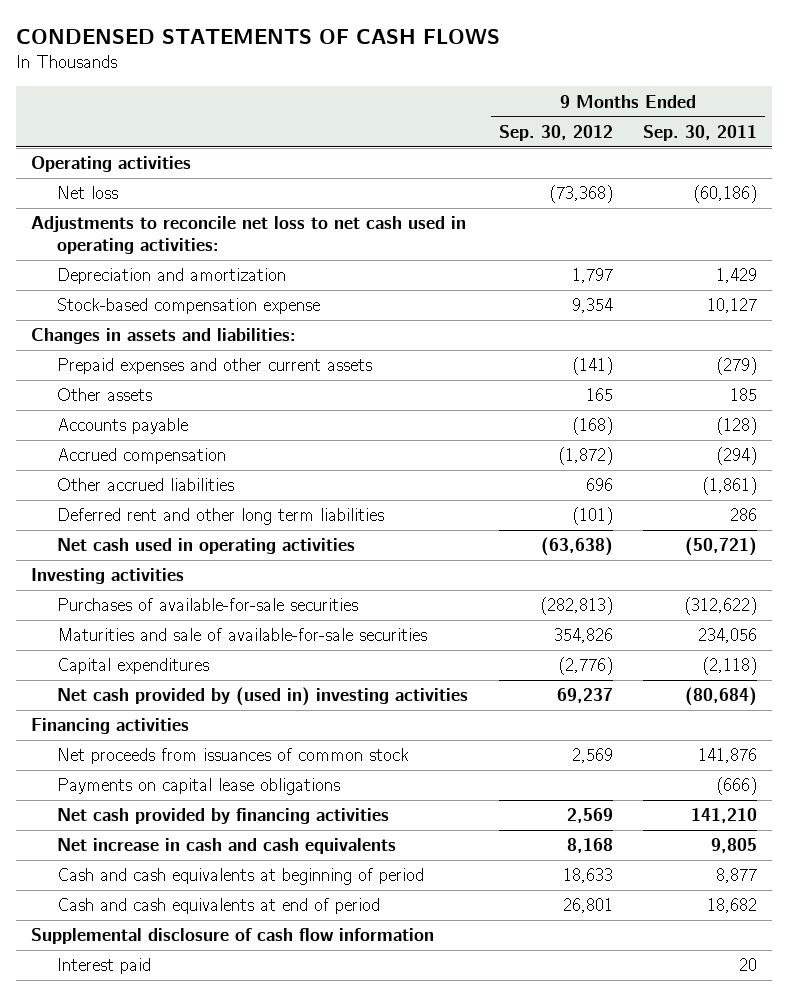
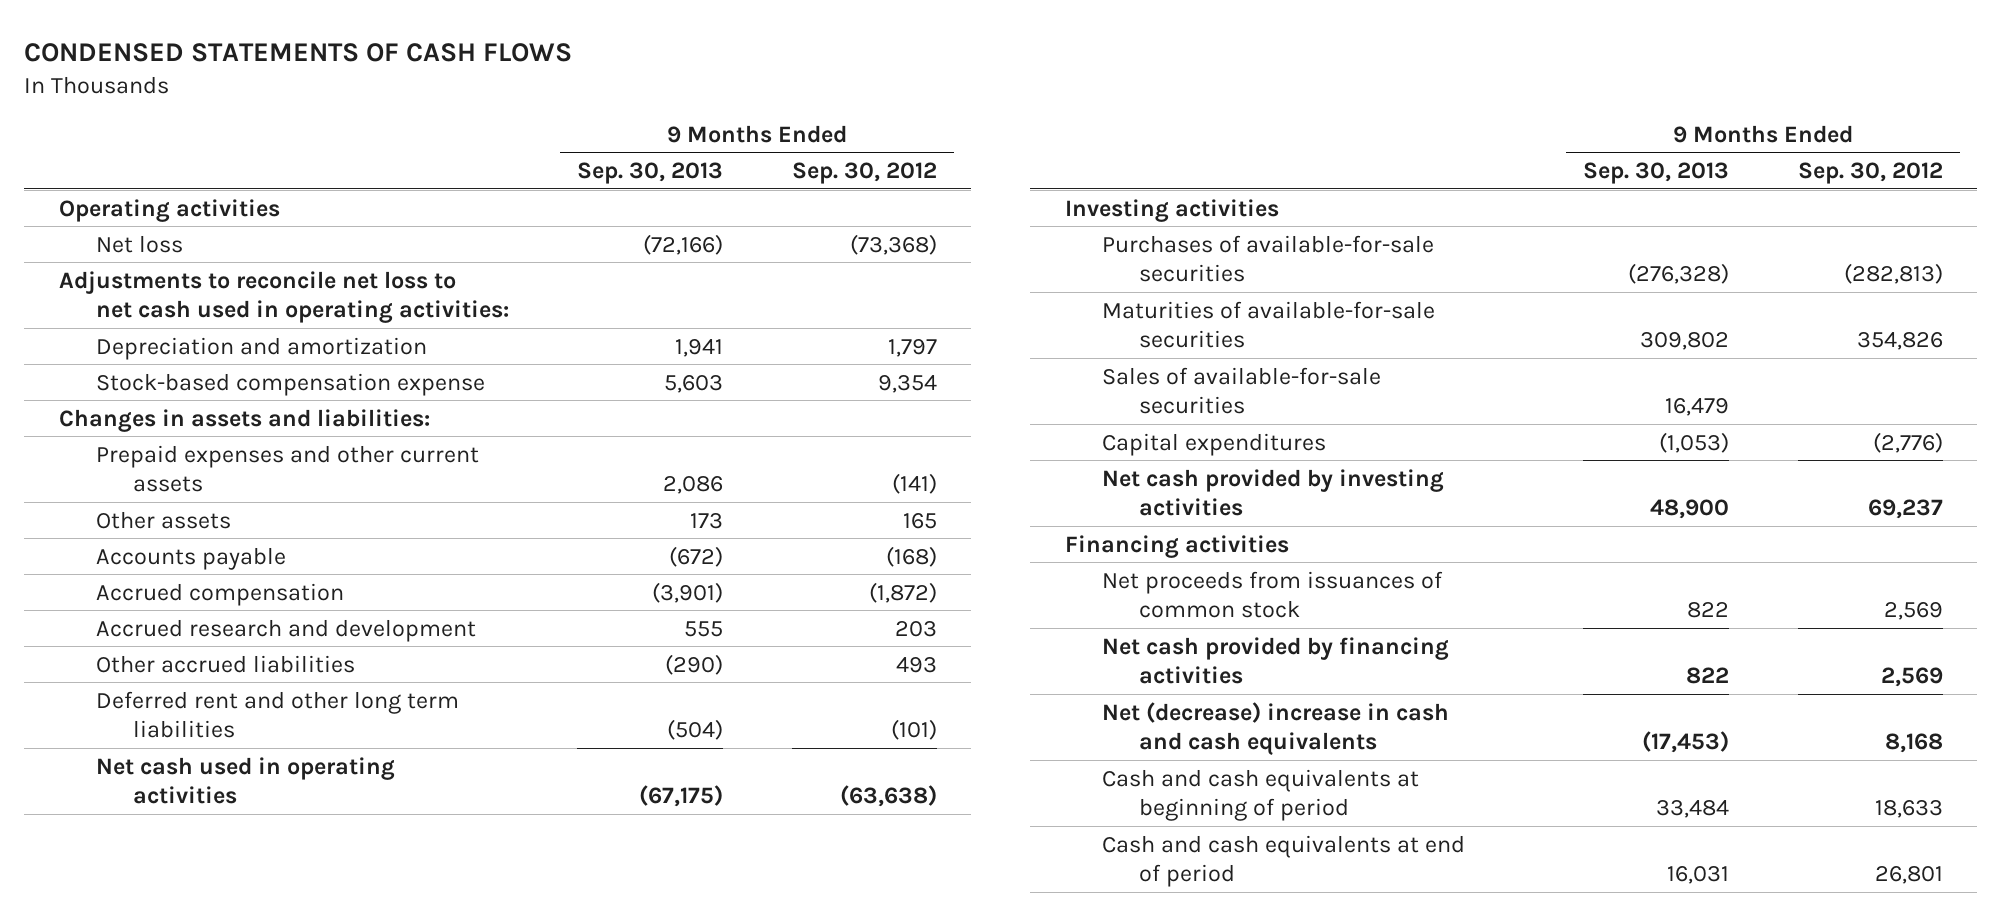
- | 9 Months Ended Sep. 30, 2012 | 9 Months Ended Sep. 30, 2011
+ | 9 Months Ended Sep. 30, 2013 | 9 Months Ended Sep. 30, 2012
- Other accrued liabilities | 696 | (1,861)
+ Accrued research and development | 555 | 203
+ Other accrued liabilities | (290) | 493
- Maturities and sale of available-for-sale securities | 354,826 | 234,056
+ Maturities of available-for-sale securities | 309,802 | 354,826
+ Sales of available-for-sale securities | 16,479 |
- Net cash provided by (used in) investing activities | 69,237 | (80,684)
+ Net cash provided by investing activities | 48,900 | 69,237
- Payments on capital lease obligations | | (666)
- Net increase in cash and cash equivalents | 8,168 | 9,805
+ Net (decrease) increase in cash and cash equivalents | (17,453) | 8,168
- Supplemental disclosure of cash flow information
- Interest paid | | 20

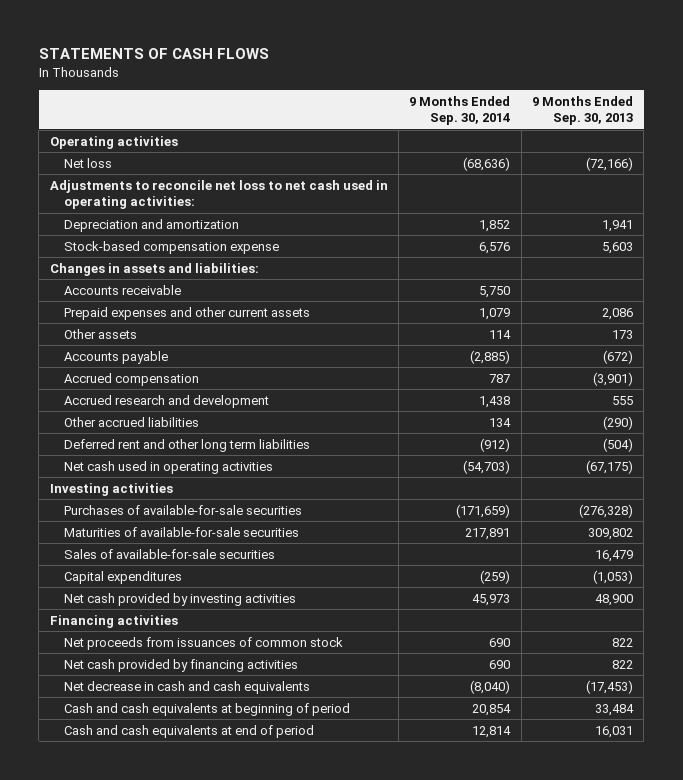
- CONDENSED STATEMENTS OF CASH FLOWS
+ STATEMENTS OF CASH FLOWS
- | 9 Months Ended Sep. 30, 2013 | 9 Months Ended Sep. 30, 2012
+ | 9 Months Ended Sep. 30, 2014 | 9 Months Ended Sep. 30, 2013
+ Accounts receivable | 5,750 |
- Net (decrease) increase in cash and cash equivalents | (17,453) | 8,168
+ Net decrease in cash and cash equivalents | (8,040) | (17,453)

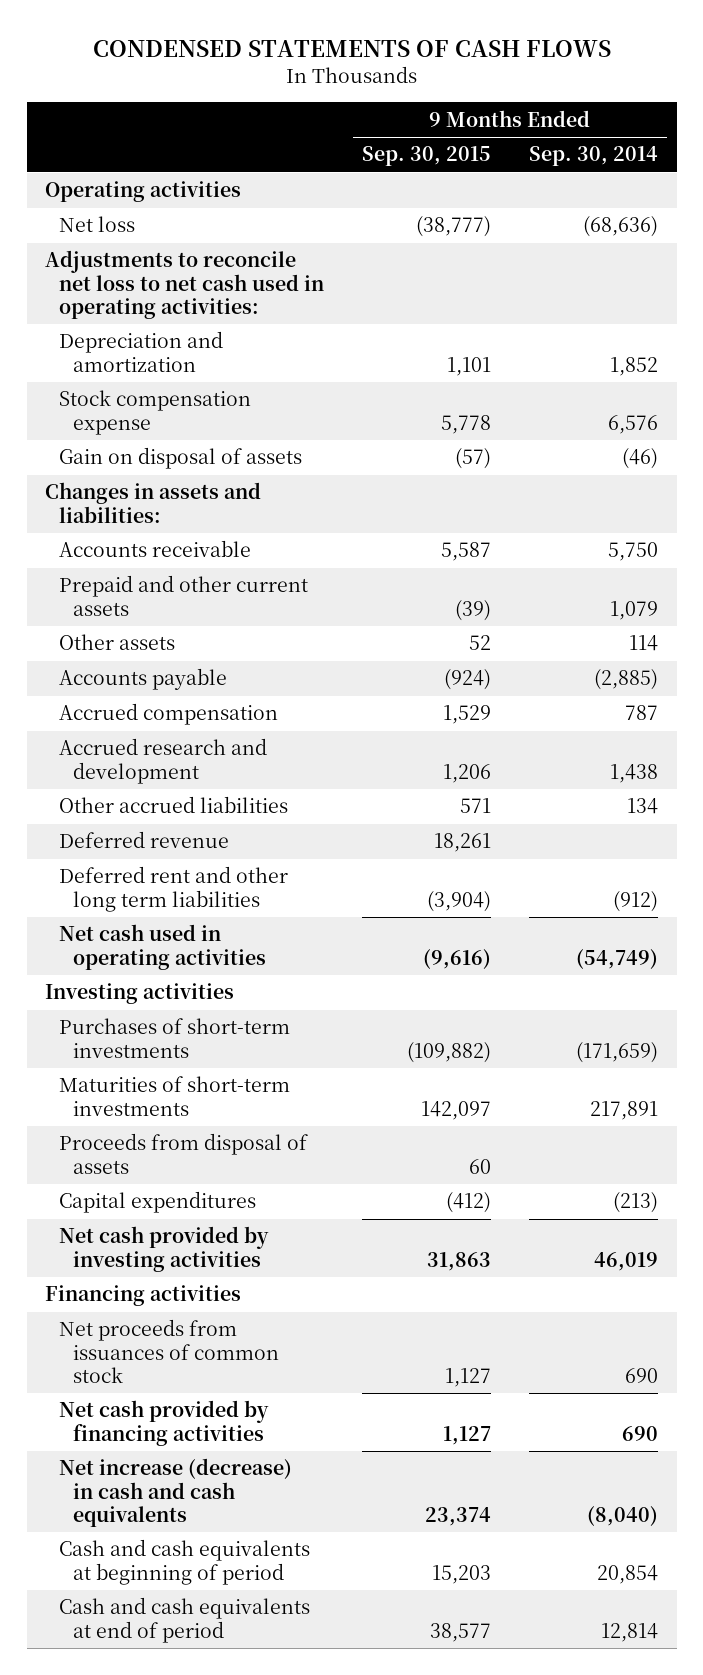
- STATEMENTS OF CASH FLOWS
+ CONDENSED STATEMENTS OF CASH FLOWS
- | 9 Months Ended Sep. 30, 2014 | 9 Months Ended Sep. 30, 2013
+ | 9 Months Ended Sep. 30, 2015 | 9 Months Ended Sep. 30, 2014
- Stock-based compensation expense | 6,576 | 5,603
+ Stock compensation expense | 5,778 | 6,576
+ Gain on disposal of assets | (57) | (46)
- Prepaid expenses and other current assets | 1,079 | 2,086
+ Prepaid and other current assets | (39) | 1,079
+ Deferred revenue | 18,261 |
- Net cash used in operating activities | (54,703) | (67,175)
+ Net cash used in operating activities | (9,616) | (54,749)
- Purchases of available-for-sale securities | (171,659) | (276,328)
- Maturities of available-for-sale securities | 217,891 | 309,802
- Sales of available-for-sale securities | | 16,479
- Capital expenditures | (259) | (1,053)
- Net cash provided by investing activities | 45,973 | 48,900
+ Purchases of short-term investments | (109,882) | (171,659)
+ Maturities of short-term investments | 142,097 | 217,891
+ Proceeds from disposal of assets | 60 |
+ Capital expenditures | (412) | (213)
+ Net cash provided by investing activities | 31,863 | 46,019
- Net decrease in cash and cash equivalents | (8,040) | (17,453)
+ Net increase (decrease) in cash and cash equivalents | 23,374 | (8,040)

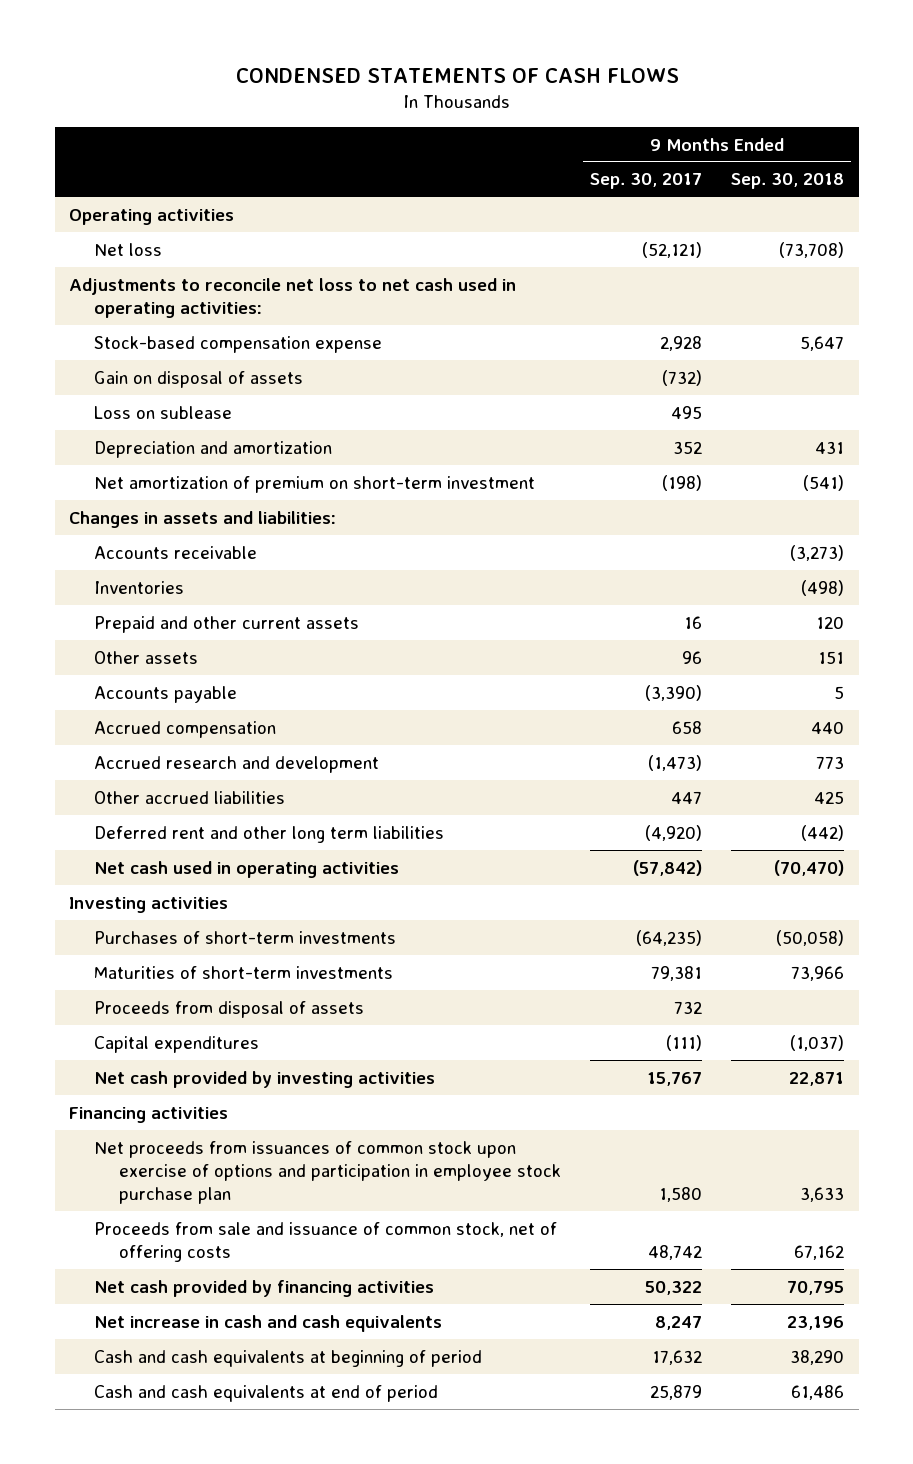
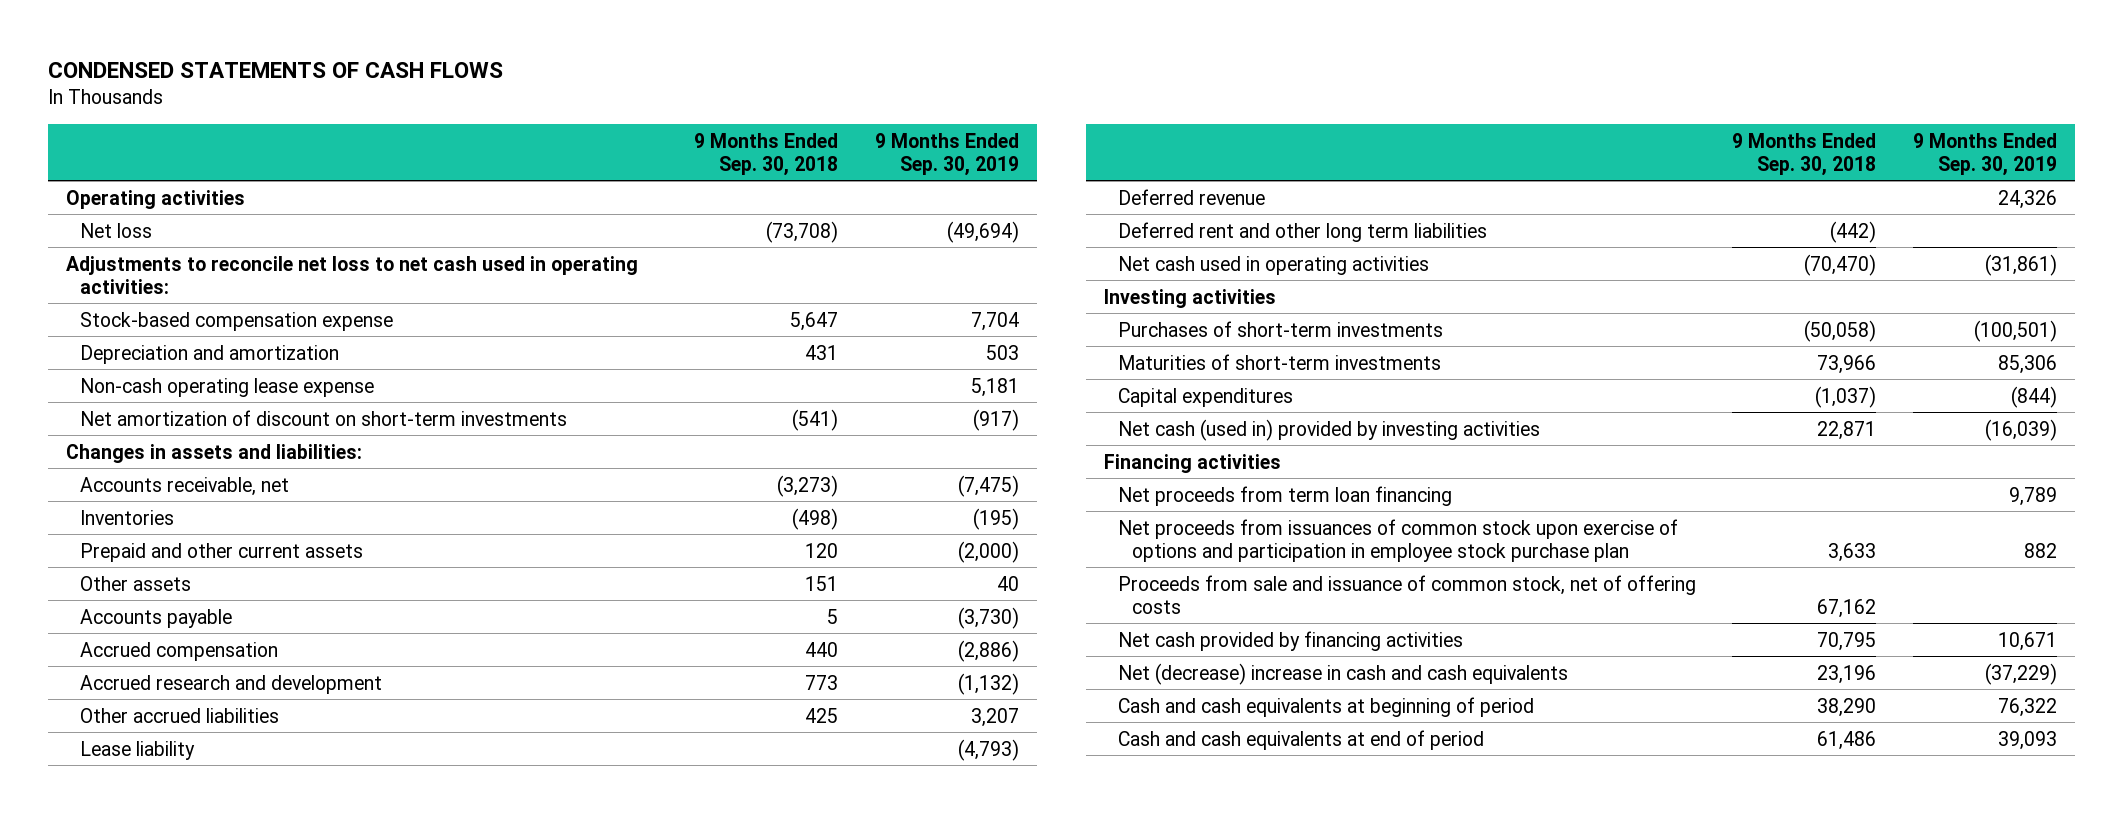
- | 9 Months Ended Sep. 30, 2017 | 9 Months Ended Sep. 30, 2018
+ | 9 Months Ended Sep. 30, 2018 | 9 Months Ended Sep. 30, 2019
- Gain on disposal of assets | (732) |
- Loss on sublease | 495 |
- Net amortization of premium on short-term investment | (198) | (541)
+ Non-cash operating lease expense | | 5,181
+ Net amortization of discount on short-term investments | (541) | (917)
- Accounts receivable | | (3,273)
+ Accounts receivable, net | (3,273) | (7,475)
+ Lease liability | | (4,793)
+ Deferred revenue | | 24,326
- Proceeds from disposal of assets | 732 |
- Net cash provided by investing activities | 15,767 | 22,871
+ Net cash (used in) provided by investing activities | 22,871 | (16,039)
+ Net proceeds from term loan financing | | 9,789
- Net increase in cash and cash equivalents | 8,247 | 23,196
+ Net (decrease) increase in cash and cash equivalents | 23,196 | (37,229)

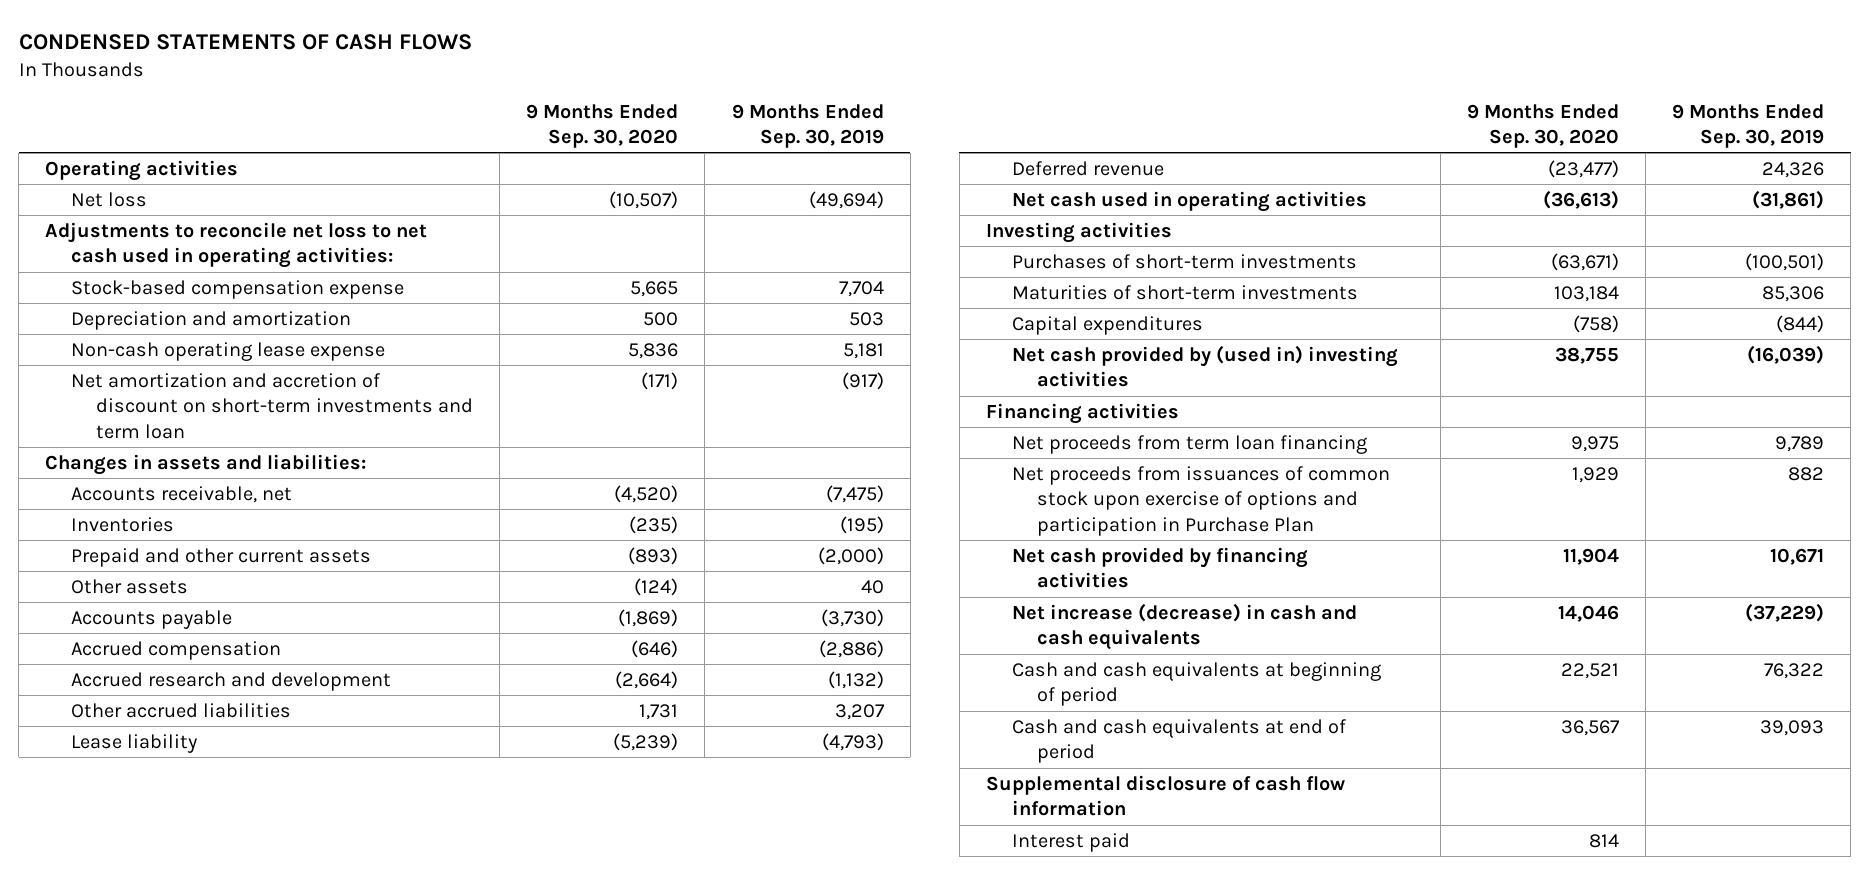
- | 9 Months Ended Sep. 30, 2018 | 9 Months Ended Sep. 30, 2019
+ | 9 Months Ended Sep. 30, 2020 | 9 Months Ended Sep. 30, 2019
- Net amortization of discount on short-term investments | (541) | (917)
+ Net amortization and accretion of discount on short-term investments and term loan | (171) | (917)
- Deferred rent and other long term liabilities | (442) |
- Net cash (used in) provided by investing activities | 22,871 | (16,039)
+ Net cash provided by (used in) investing activities | 38,755 | (16,039)
- Net proceeds from issuances of common stock upon exercise of options and participation in employee stock purchase plan | 3,633 | 882
- Proceeds from sale and issuance of common stock, net of offering costs | 67,162 |
+ Net proceeds from issuances of common stock upon exercise of options and participation in Purchase Plan | 1,929 | 882
- Net (decrease) increase in cash and cash equivalents | 23,196 | (37,229)
+ Net increase (decrease) in cash and cash equivalents | 14,046 | (37,229)
+ Supplemental disclosure of cash flow information
+ Interest paid | 814 |

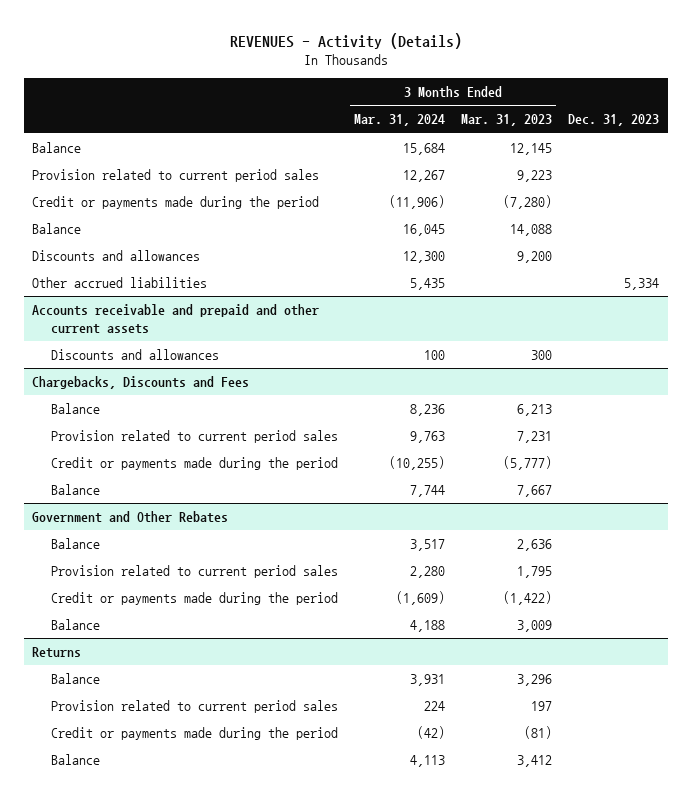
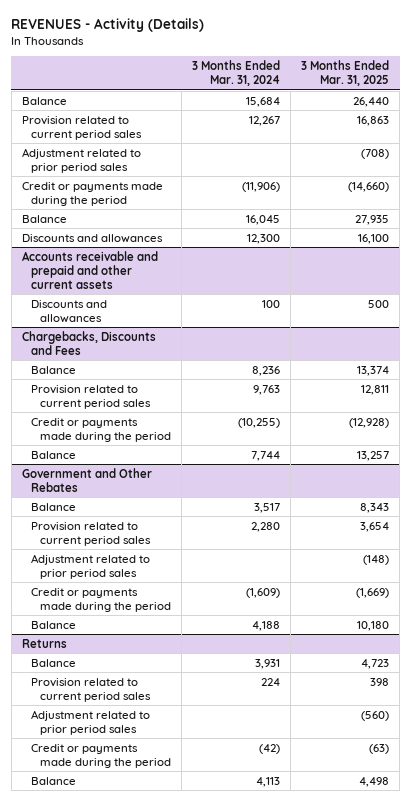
- | 3 Months Ended Mar. 31, 2024 | 3 Months Ended Mar. 31, 2023 | Dec. 31, 2023
+ | 3 Months Ended Mar. 31, 2024 | 3 Months Ended Mar. 31, 2025
+ Adjustment related to prior period sales | | (708)
- Other accrued liabilities | 5,435 | | 5,334
@ Government and Other Rebates
+ Adjustment related to prior period sales | | (148)
@ Returns
+ Adjustment related to prior period sales | | (560)

